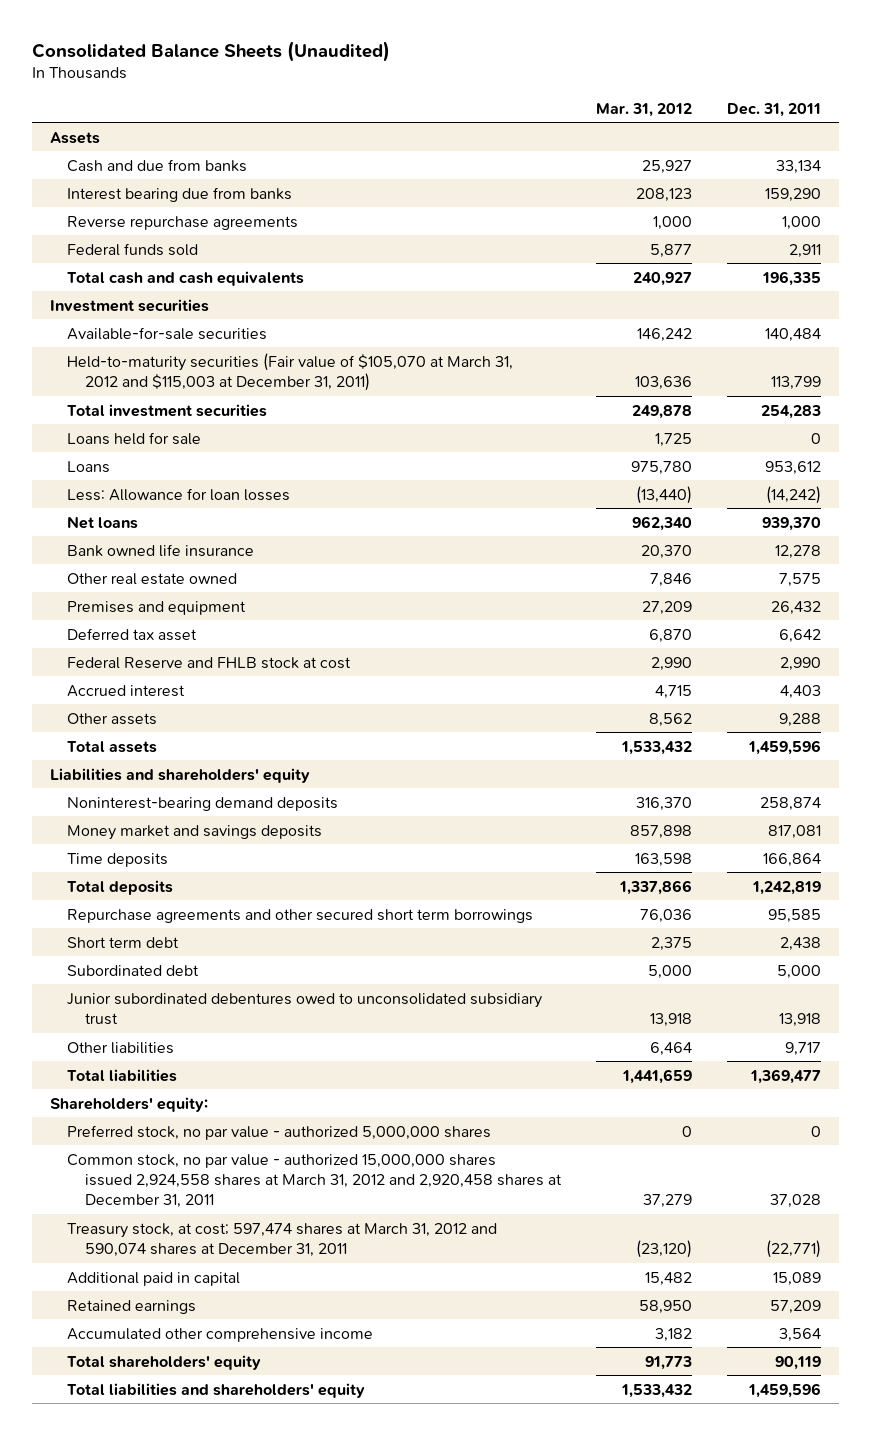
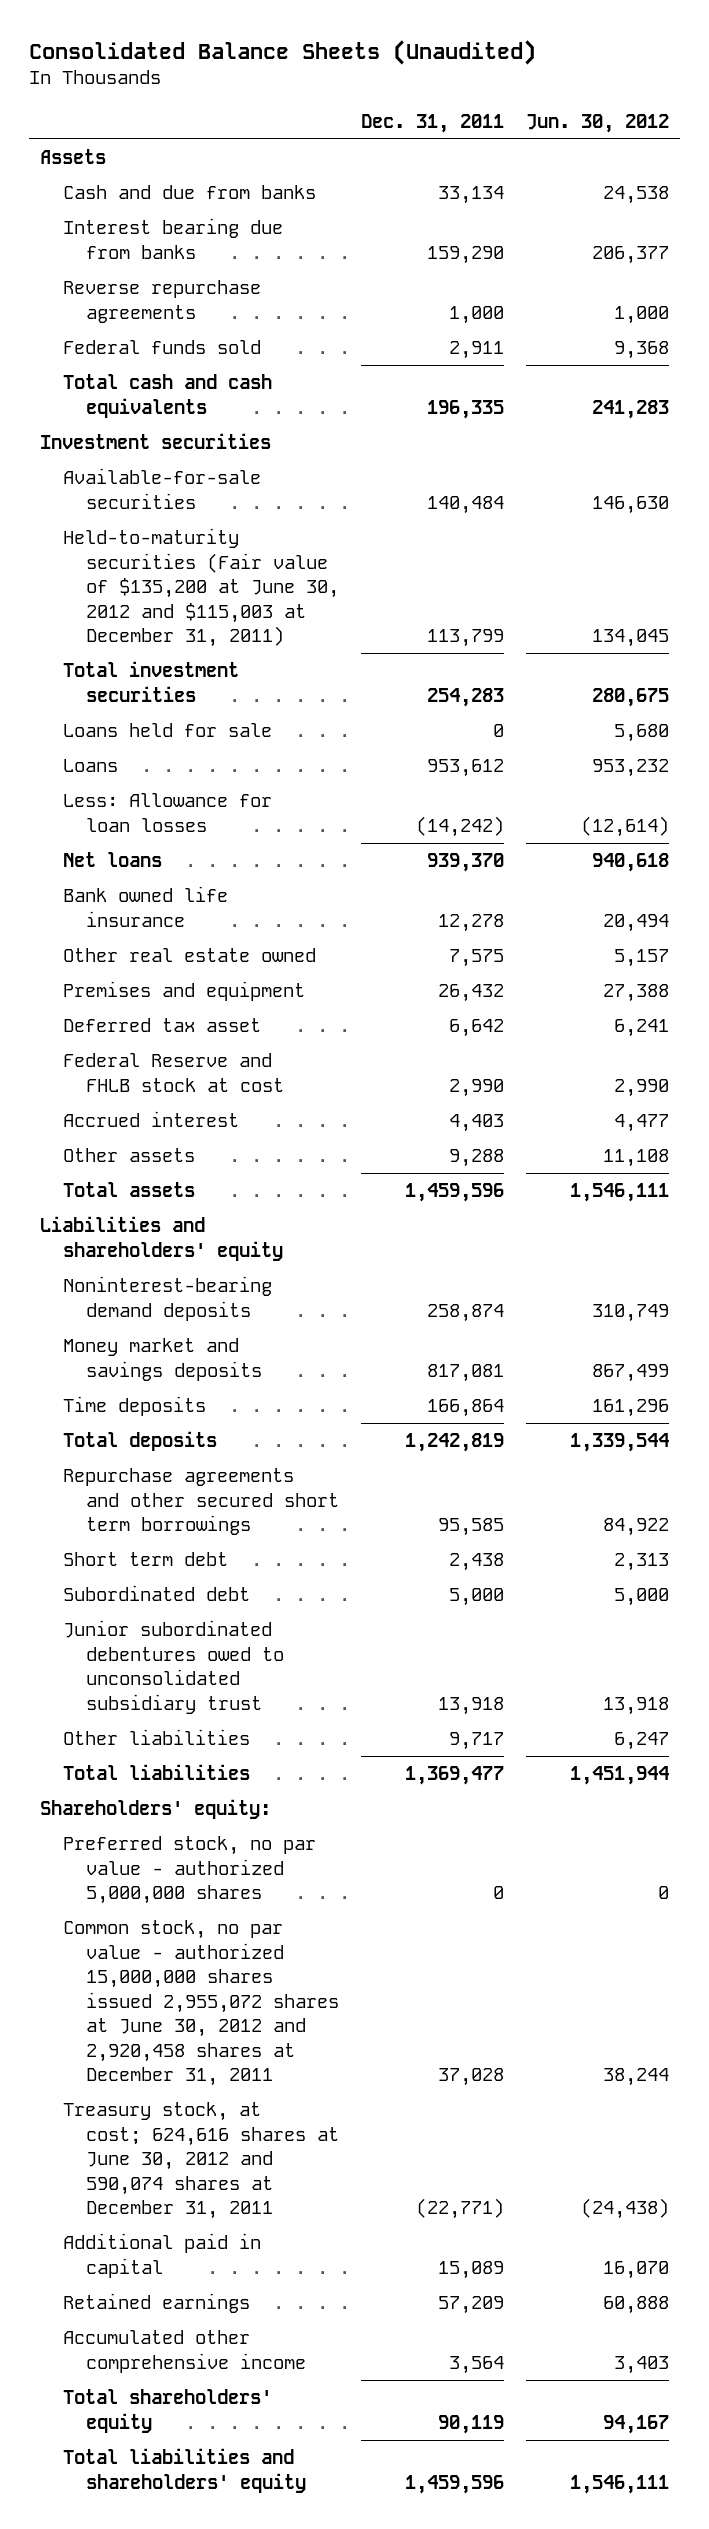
- | Mar. 31, 2012 | Dec. 31, 2011
+ | Dec. 31, 2011 | Jun. 30, 2012
- Held-to-maturity securities (Fair value of $105,070 at March 31, 2012 and $115,003 at December 31, 2011) | 103,636 | 113,799
+ Held-to-maturity securities (Fair value of $135,200 at June 30, 2012 and $115,003 at December 31, 2011) | 113,799 | 134,045
- Common stock, no par value - authorized 15,000,000 shares issued 2,924,558 shares at March 31, 2012 and 2,920,458 shares at December 31, 2011 | 37,279 | 37,028
- Treasury stock, at cost; 597,474 shares at March 31, 2012 and 590,074 shares at December 31, 2011 | (23,120) | (22,771)
+ Common stock, no par value - authorized 15,000,000 shares issued 2,955,072 shares at June 30, 2012 and 2,920,458 shares at December 31, 2011 | 37,028 | 38,244
+ Treasury stock, at cost; 624,616 shares at June 30, 2012 and 590,074 shares at December 31, 2011 | (22,771) | (24,438)

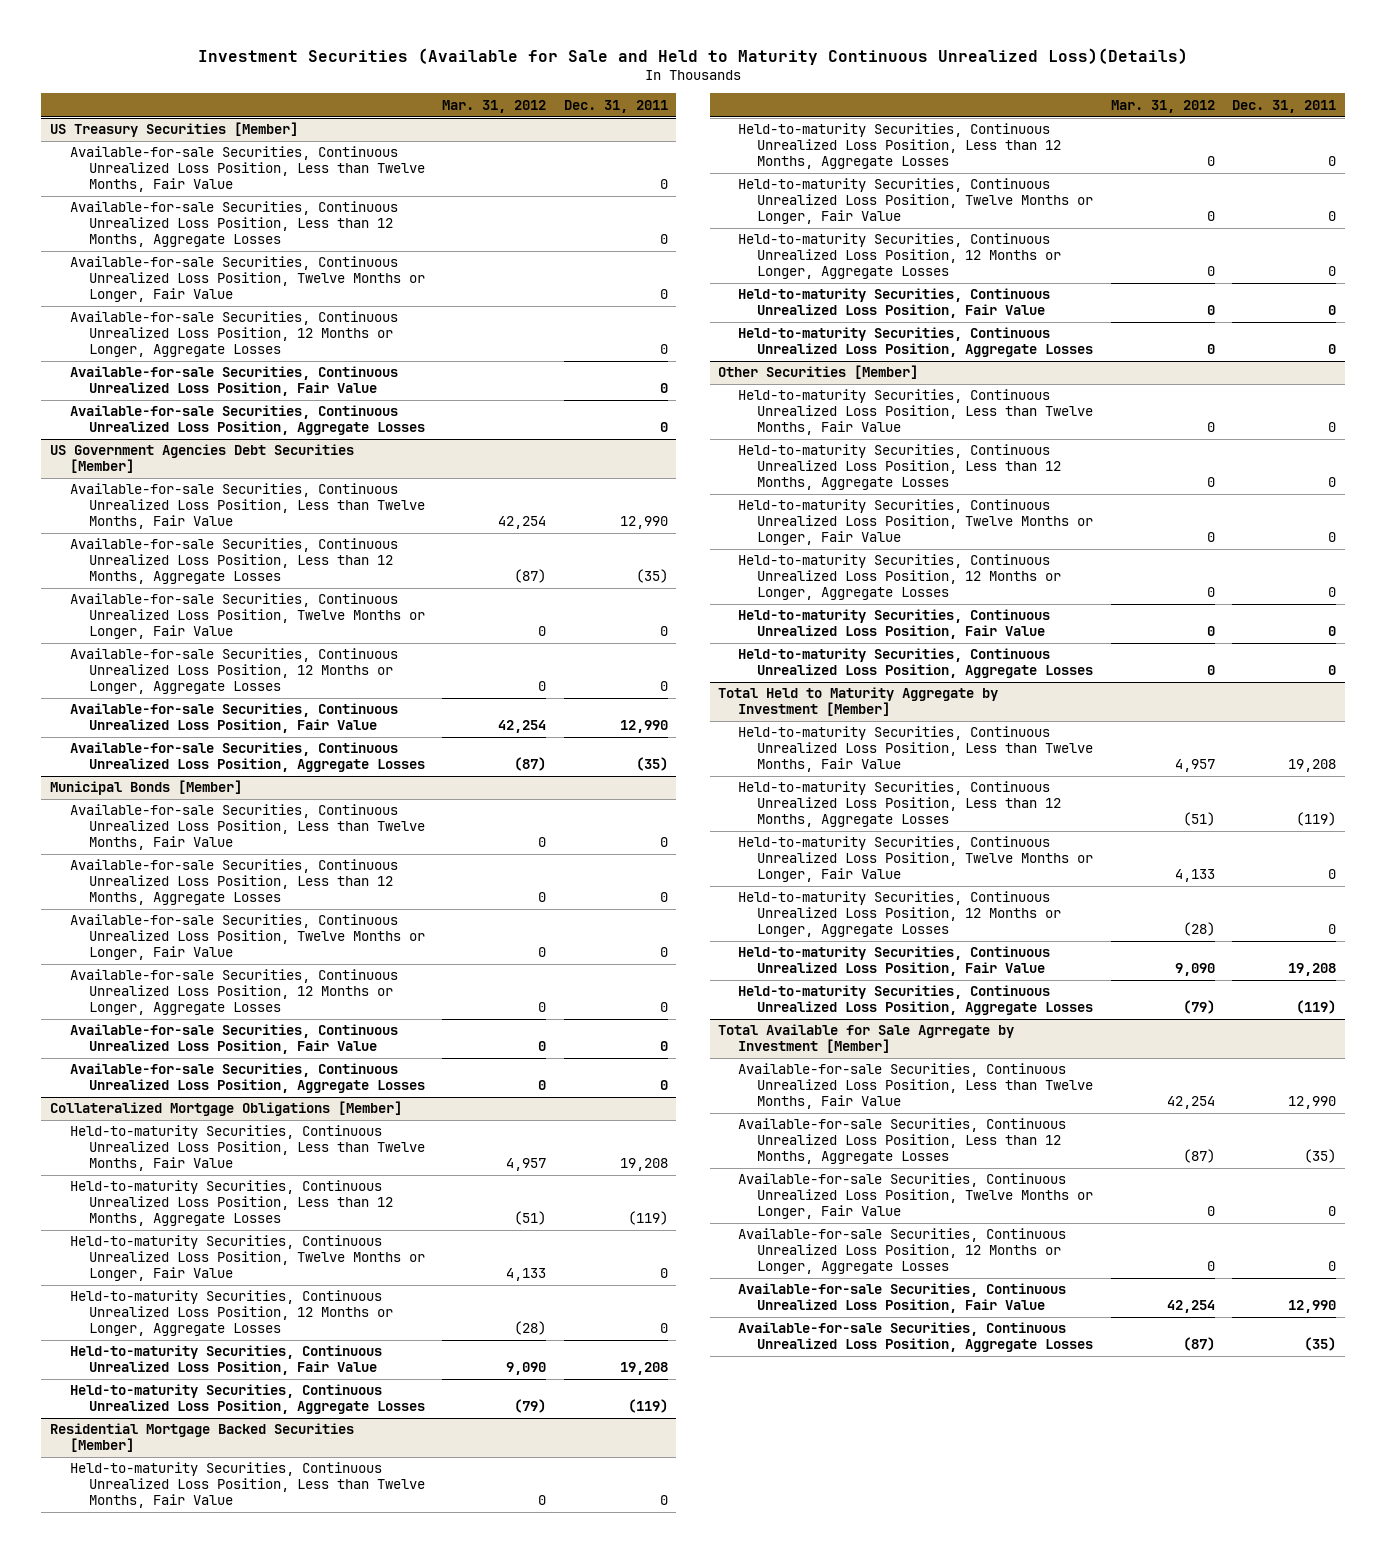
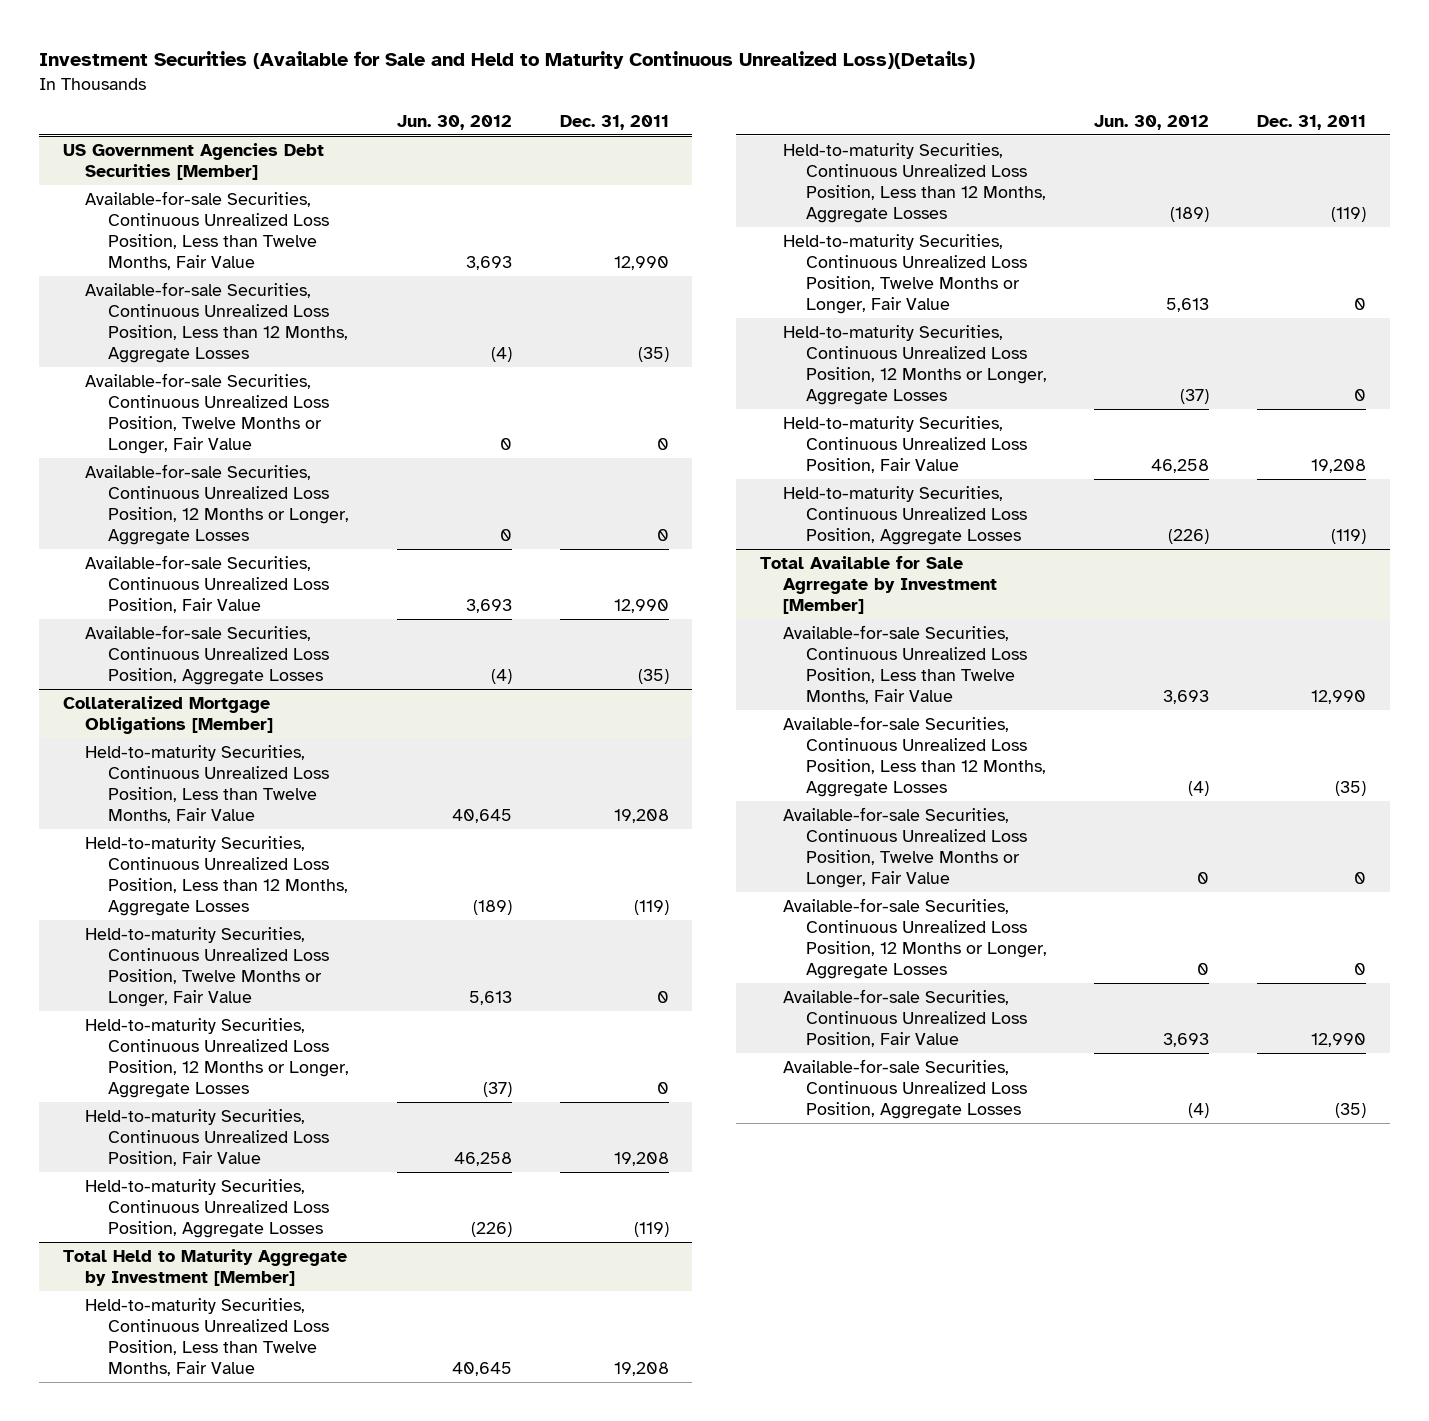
- | Mar. 31, 2012 | Dec. 31, 2011
+ | Jun. 30, 2012 | Dec. 31, 2011
- US Treasury Securities [Member]
- Available-for-sale Securities, Continuous Unrealized Loss Position, Less than Twelve Months, Fair Value | | 0
- Available-for-sale Securities, Continuous Unrealized Loss Position, Less than 12 Months, Aggregate Losses | | 0
- Available-for-sale Securities, Continuous Unrealized Loss Position, Twelve Months or Longer, Fair Value | | 0
- Available-for-sale Securities, Continuous Unrealized Loss Position, 12 Months or Longer, Aggregate Losses | | 0
- Available-for-sale Securities, Continuous Unrealized Loss Position, Fair Value | | 0
- Available-for-sale Securities, Continuous Unrealized Loss Position, Aggregate Losses | | 0
- Municipal Bonds [Member]
- Available-for-sale Securities, Continuous Unrealized Loss Position, Less than Twelve Months, Fair Value | 0 | 0
- Available-for-sale Securities, Continuous Unrealized Loss Position, Less than 12 Months, Aggregate Losses | 0 | 0
- Available-for-sale Securities, Continuous Unrealized Loss Position, Twelve Months or Longer, Fair Value | 0 | 0
- Available-for-sale Securities, Continuous Unrealized Loss Position, 12 Months or Longer, Aggregate Losses | 0 | 0
- Available-for-sale Securities, Continuous Unrealized Loss Position, Fair Value | 0 | 0
- Available-for-sale Securities, Continuous Unrealized Loss Position, Aggregate Losses | 0 | 0
- Residential Mortgage Backed Securities [Member]
- Held-to-maturity Securities, Continuous Unrealized Loss Position, Less than Twelve Months, Fair Value | 0 | 0
- Held-to-maturity Securities, Continuous Unrealized Loss Position, Less than 12 Months, Aggregate Losses | 0 | 0
- Held-to-maturity Securities, Continuous Unrealized Loss Position, Twelve Months or Longer, Fair Value | 0 | 0
- Held-to-maturity Securities, Continuous Unrealized Loss Position, 12 Months or Longer, Aggregate Losses | 0 | 0
- Held-to-maturity Securities, Continuous Unrealized Loss Position, Fair Value | 0 | 0
- Held-to-maturity Securities, Continuous Unrealized Loss Position, Aggregate Losses | 0 | 0
- Other Securities [Member]
- Held-to-maturity Securities, Continuous Unrealized Loss Position, Less than Twelve Months, Fair Value | 0 | 0
- Held-to-maturity Securities, Continuous Unrealized Loss Position, Less than 12 Months, Aggregate Losses | 0 | 0
- Held-to-maturity Securities, Continuous Unrealized Loss Position, Twelve Months or Longer, Fair Value | 0 | 0
- Held-to-maturity Securities, Continuous Unrealized Loss Position, 12 Months or Longer, Aggregate Losses | 0 | 0
- Held-to-maturity Securities, Continuous Unrealized Loss Position, Fair Value | 0 | 0
- Held-to-maturity Securities, Continuous Unrealized Loss Position, Aggregate Losses | 0 | 0

